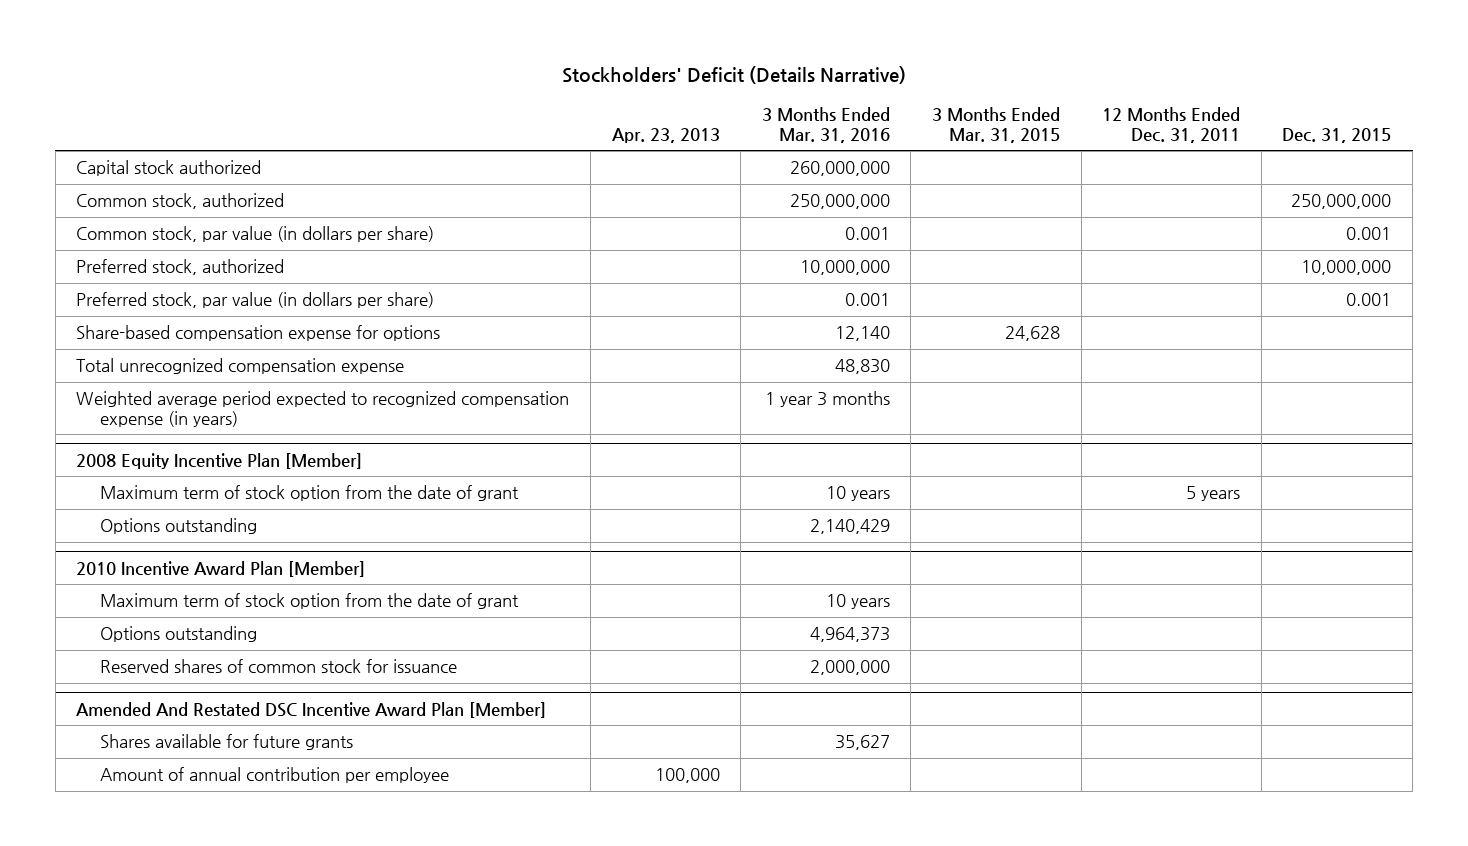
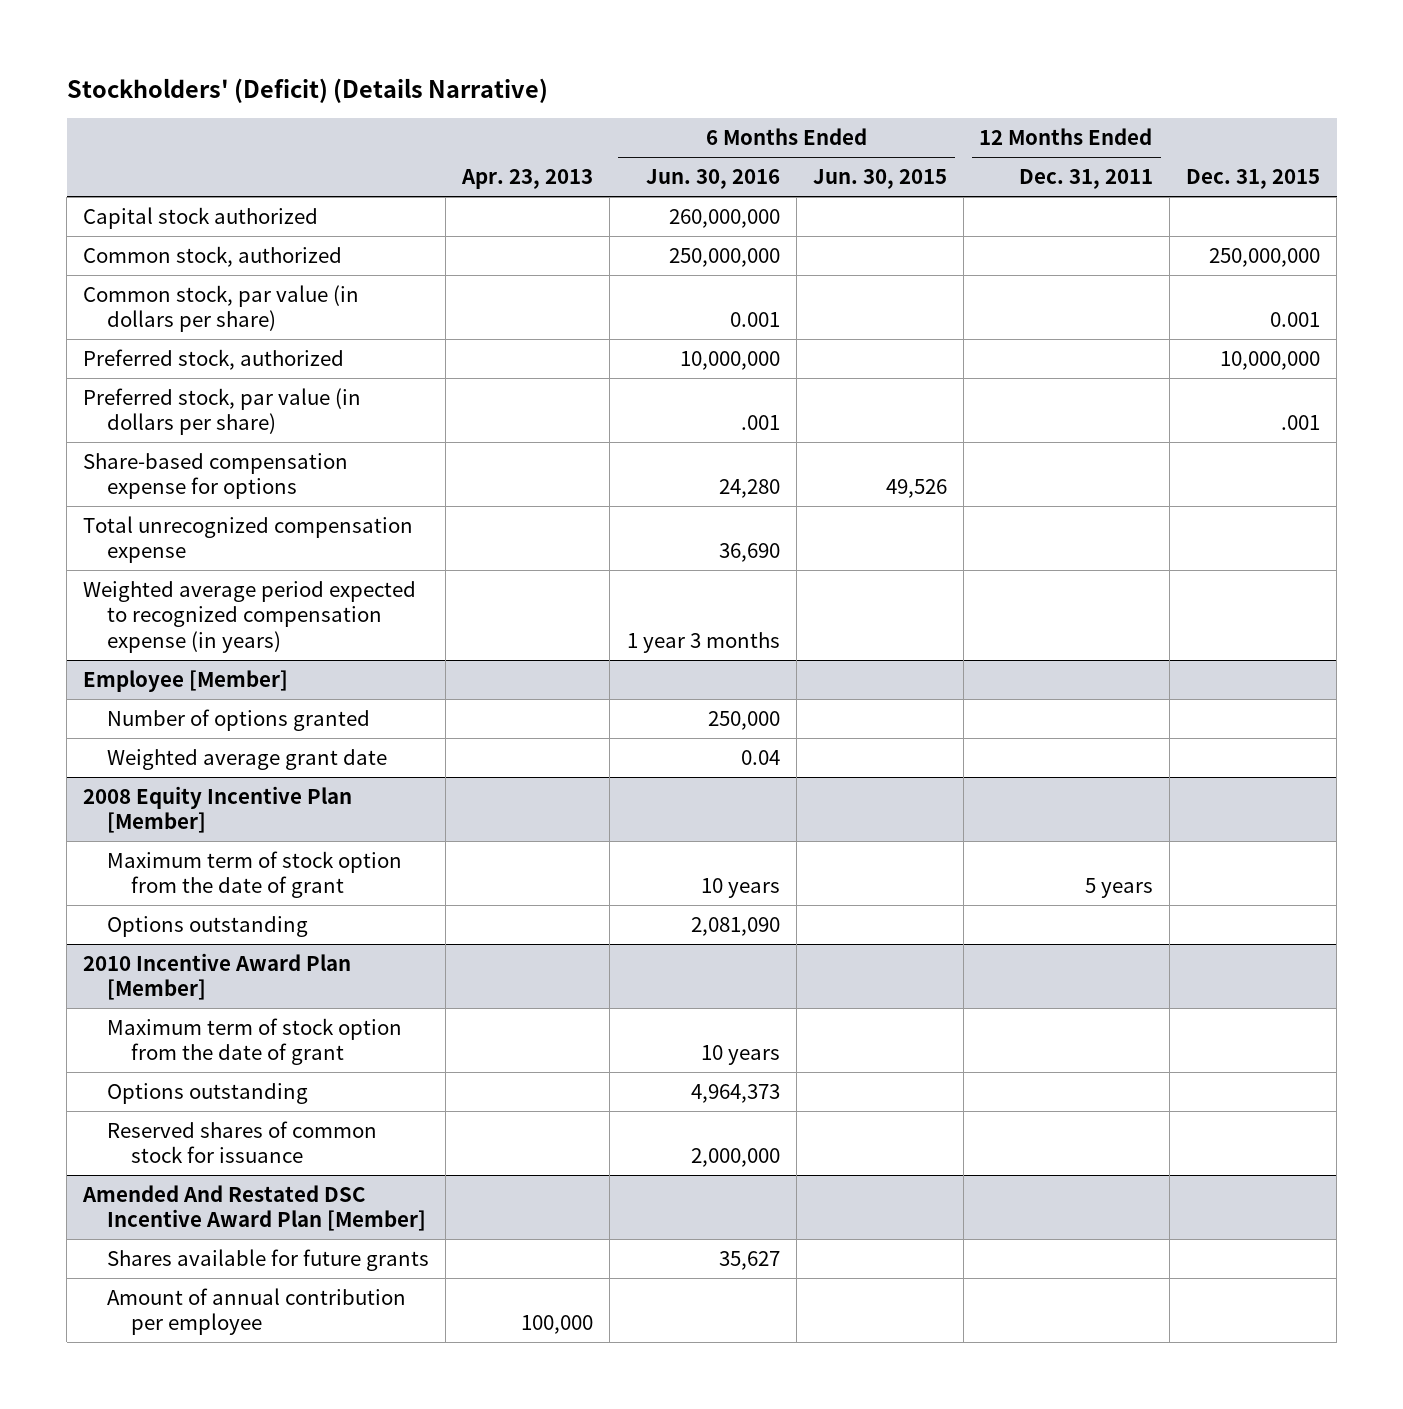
- Stockholders' Deficit (Details Narrative)
+ Stockholders' (Deficit) (Details Narrative)
- | Apr. 23, 2013 | 3 Months Ended Mar. 31, 2016 | 3 Months Ended Mar. 31, 2015 | 12 Months Ended Dec. 31, 2011 | Dec. 31, 2015
+ | Apr. 23, 2013 | 6 Months Ended Jun. 30, 2016 | 6 Months Ended Jun. 30, 2015 | 12 Months Ended Dec. 31, 2011 | Dec. 31, 2015
- Preferred stock, par value (in dollars per share) | | 0.001 | | | 0.001
+ Preferred stock, par value (in dollars per share) | | .001 | | | .001
+ Employee [Member]
+ Number of options granted | | 250,000 | | |
+ Weighted average grant date | | 0.04 | | |

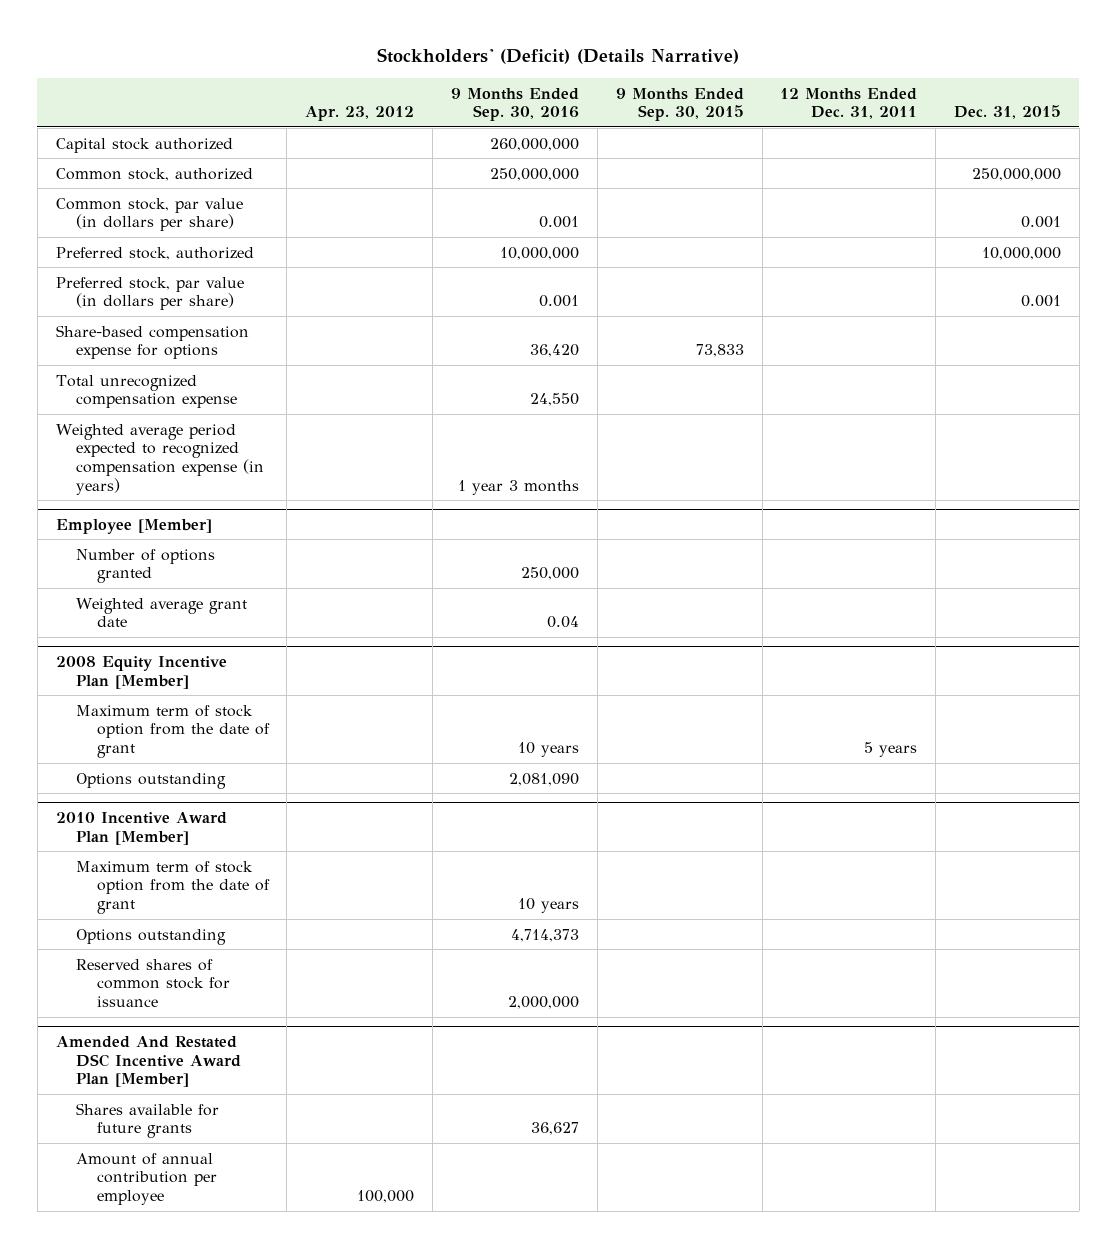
- | Apr. 23, 2013 | 6 Months Ended Jun. 30, 2016 | 6 Months Ended Jun. 30, 2015 | 12 Months Ended Dec. 31, 2011 | Dec. 31, 2015
+ | Apr. 23, 2012 | 9 Months Ended Sep. 30, 2016 | 9 Months Ended Sep. 30, 2015 | 12 Months Ended Dec. 31, 2011 | Dec. 31, 2015
- Preferred stock, par value (in dollars per share) | | .001 | | | .001
+ Preferred stock, par value (in dollars per share) | | 0.001 | | | 0.001

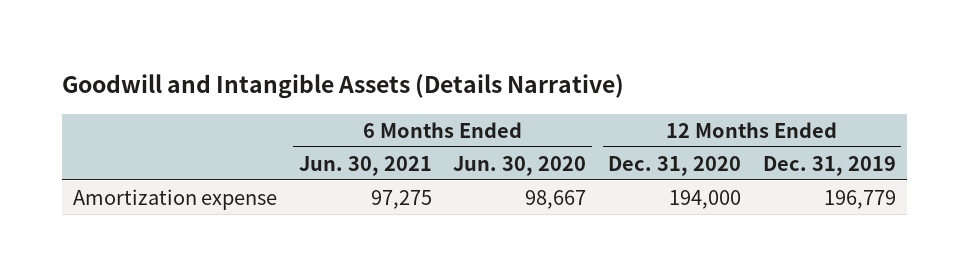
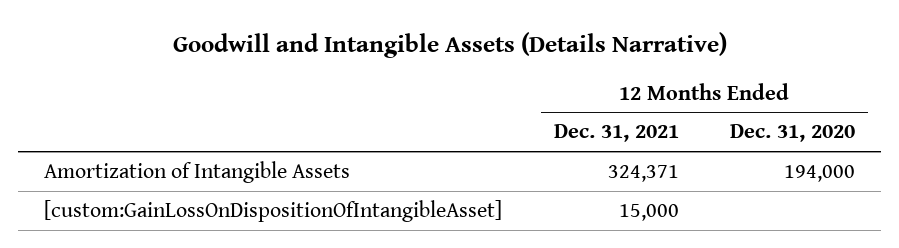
- | 6 Months Ended Jun. 30, 2021 | 6 Months Ended Jun. 30, 2020 | 12 Months Ended Dec. 31, 2020 | 12 Months Ended Dec. 31, 2019
+ | 12 Months Ended Dec. 31, 2021 | 12 Months Ended Dec. 31, 2020
- Amortization expense | 97,275 | 98,667 | 194,000 | 196,779
+ Amortization of Intangible Assets | 324,371 | 194,000
+ [custom:GainLossOnDispositionOfIntangibleAsset] | 15,000 |

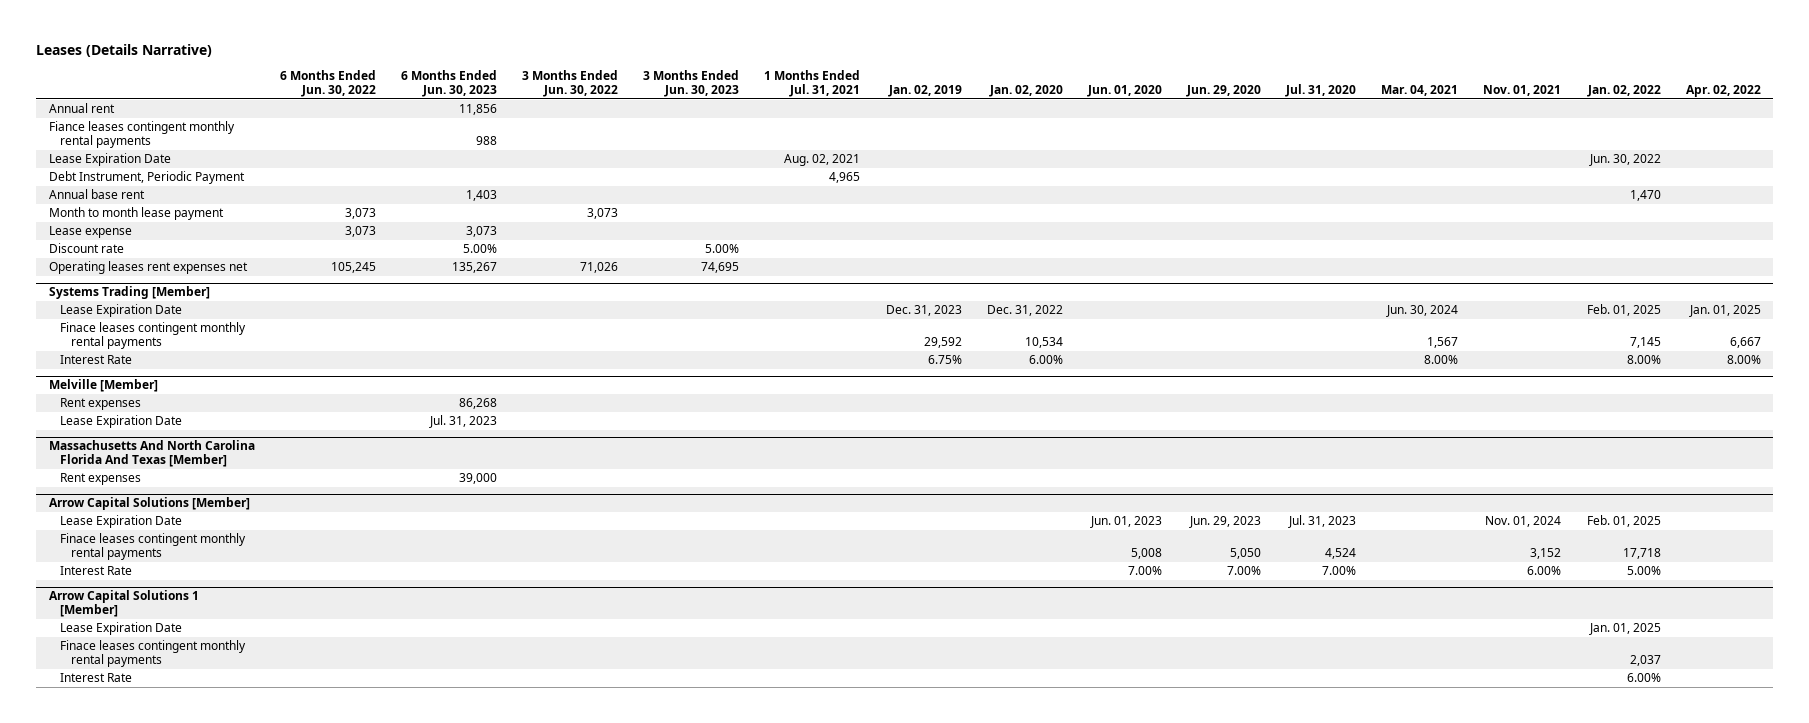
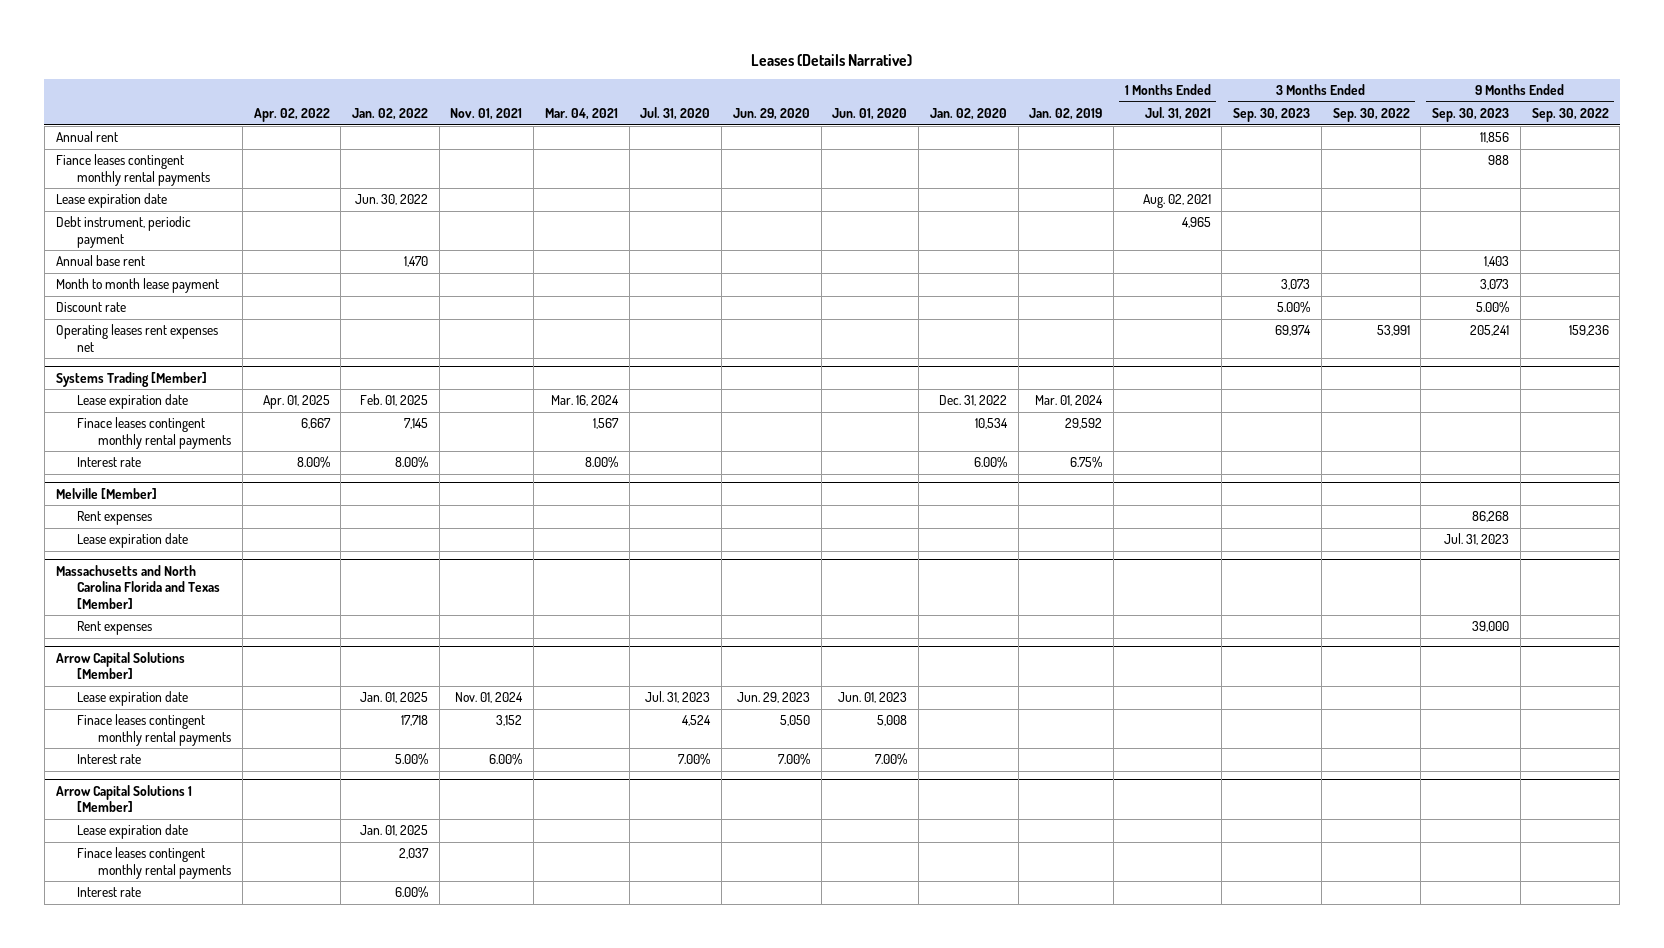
- | 6 Months Ended Jun. 30, 2022 | 6 Months Ended Jun. 30, 2023 | 3 Months Ended Jun. 30, 2022 | 3 Months Ended Jun. 30, 2023 | 1 Months Ended Jul. 31, 2021 | Jan. 02, 2019 | Jan. 02, 2020 | Jun. 01, 2020 | Jun. 29, 2020 | Jul. 31, 2020 | Mar. 04, 2021 | Nov. 01, 2021 | Jan. 02, 2022 | Apr. 02, 2022
+ | Apr. 02, 2022 | Jan. 02, 2022 | Nov. 01, 2021 | Mar. 04, 2021 | Jul. 31, 2020 | Jun. 29, 2020 | Jun. 01, 2020 | Jan. 02, 2020 | Jan. 02, 2019 | 1 Months Ended Jul. 31, 2021 | 3 Months Ended Sep. 30, 2023 | 3 Months Ended Sep. 30, 2022 | 9 Months Ended Sep. 30, 2023 | 9 Months Ended Sep. 30, 2022
- Lease Expiration Date | | | | | Aug. 02, 2021 | | | | | | | | Jun. 30, 2022 |
- Debt Instrument, Periodic Payment | | | | | 4,965 | | | | | | | | |
+ Lease expiration date | | Jun. 30, 2022 | | | | | | | | Aug. 02, 2021 | | | |
+ Debt instrument, periodic payment | | | | | | | | | | 4,965 | | | |
- Lease expense | 3,073 | 3,073 | | | | | | | | | | | |
@ Systems Trading [Member]
- Lease Expiration Date | | | | | | Dec. 31, 2023 | Dec. 31, 2022 | | | | Jun. 30, 2024 | | Feb. 01, 2025 | Jan. 01, 2025
+ Lease expiration date | Apr. 01, 2025 | Feb. 01, 2025 | | Mar. 16, 2024 | | | | Dec. 31, 2022 | Mar. 01, 2024 | | | | |
- Interest Rate | | | | | | 6.75% | 6.00% | | | | 8.00% | | 8.00% | 8.00%
+ Interest rate | 8.00% | 8.00% | | 8.00% | | | | 6.00% | 6.75% | | | | |
@ Melville [Member]
- Lease Expiration Date | | Jul. 31, 2023 | | | | | | | | | | | |
- Massachusetts And North Carolina Florida And Texas [Member]
@ Melville [Member]
+ Lease expiration date | | | | | | | | | | | | | Jul. 31, 2023 |
+ Massachusetts and North Carolina Florida and Texas [Member]
@ Arrow Capital Solutions [Member]
- Lease Expiration Date | | | | | | | | Jun. 01, 2023 | Jun. 29, 2023 | Jul. 31, 2023 | | Nov. 01, 2024 | Feb. 01, 2025 |
+ Lease expiration date | | Jan. 01, 2025 | Nov. 01, 2024 | | Jul. 31, 2023 | Jun. 29, 2023 | Jun. 01, 2023 | | | | | | |
- Interest Rate | | | | | | | | 7.00% | 7.00% | 7.00% | | 6.00% | 5.00% |
+ Interest rate | | 5.00% | 6.00% | | 7.00% | 7.00% | 7.00% | | | | | | |
@ Arrow Capital Solutions 1 [Member]
- Lease Expiration Date | | | | | | | | | | | | | Jan. 01, 2025 |
+ Lease expiration date | | Jan. 01, 2025 | | | | | | | | | | | |
- Interest Rate | | | | | | | | | | | | | 6.00% |
+ Interest rate | | 6.00% | | | | | | | | | | | |

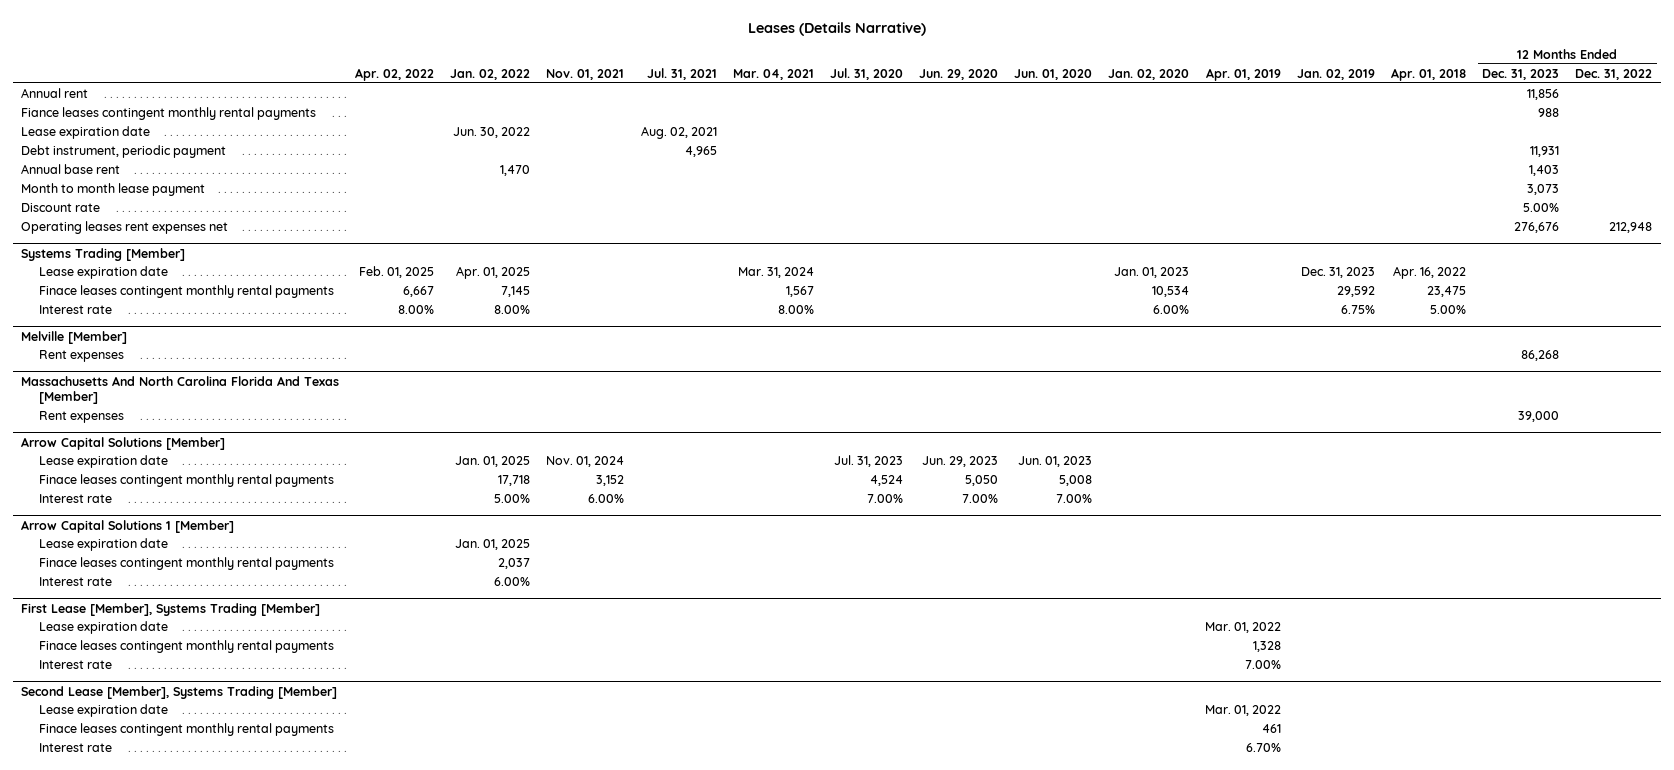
- | Apr. 02, 2022 | Jan. 02, 2022 | Nov. 01, 2021 | Mar. 04, 2021 | Jul. 31, 2020 | Jun. 29, 2020 | Jun. 01, 2020 | Jan. 02, 2020 | Jan. 02, 2019 | 1 Months Ended Jul. 31, 2021 | 3 Months Ended Sep. 30, 2023 | 3 Months Ended Sep. 30, 2022 | 9 Months Ended Sep. 30, 2023 | 9 Months Ended Sep. 30, 2022
+ | Apr. 02, 2022 | Jan. 02, 2022 | Nov. 01, 2021 | Jul. 31, 2021 | Mar. 04, 2021 | Jul. 31, 2020 | Jun. 29, 2020 | Jun. 01, 2020 | Jan. 02, 2020 | Apr. 01, 2019 | Jan. 02, 2019 | Apr. 01, 2018 | 12 Months Ended Dec. 31, 2023 | 12 Months Ended Dec. 31, 2022
@ Systems Trading [Member]
- Lease expiration date | Apr. 01, 2025 | Feb. 01, 2025 | | Mar. 16, 2024 | | | | Dec. 31, 2022 | Mar. 01, 2024 | | | | |
+ Lease expiration date | Feb. 01, 2025 | Apr. 01, 2025 | | | Mar. 31, 2024 | | | | Jan. 01, 2023 | | Dec. 31, 2023 | Apr. 16, 2022 | |
@ Melville [Member]
- Lease expiration date | | | | | | | | | | | | | Jul. 31, 2023 |
- Massachusetts and North Carolina Florida and Texas [Member]
+ Massachusetts And North Carolina Florida And Texas [Member]
+ First Lease [Member], Systems Trading [Member]
+ Lease expiration date | | | | | | | | | | Mar. 01, 2022 | | | |
+ Finace leases contingent monthly rental payments | | | | | | | | | | 1,328 | | | |
+ Interest rate | | | | | | | | | | 7.00% | | | |
+ Second Lease [Member], Systems Trading [Member]
+ Lease expiration date | | | | | | | | | | Mar. 01, 2022 | | | |
+ Finace leases contingent monthly rental payments | | | | | | | | | | 461 | | | |
+ Interest rate | | | | | | | | | | 6.70% | | | |

